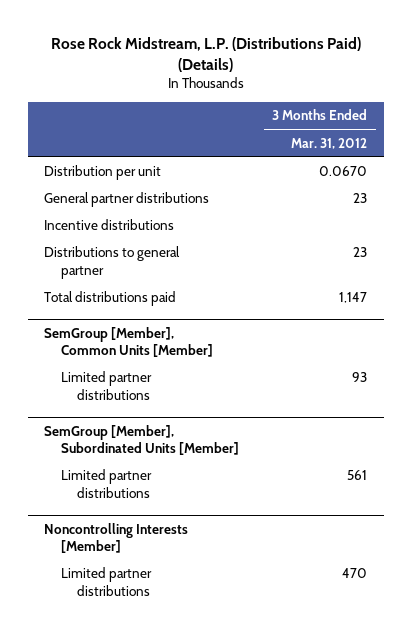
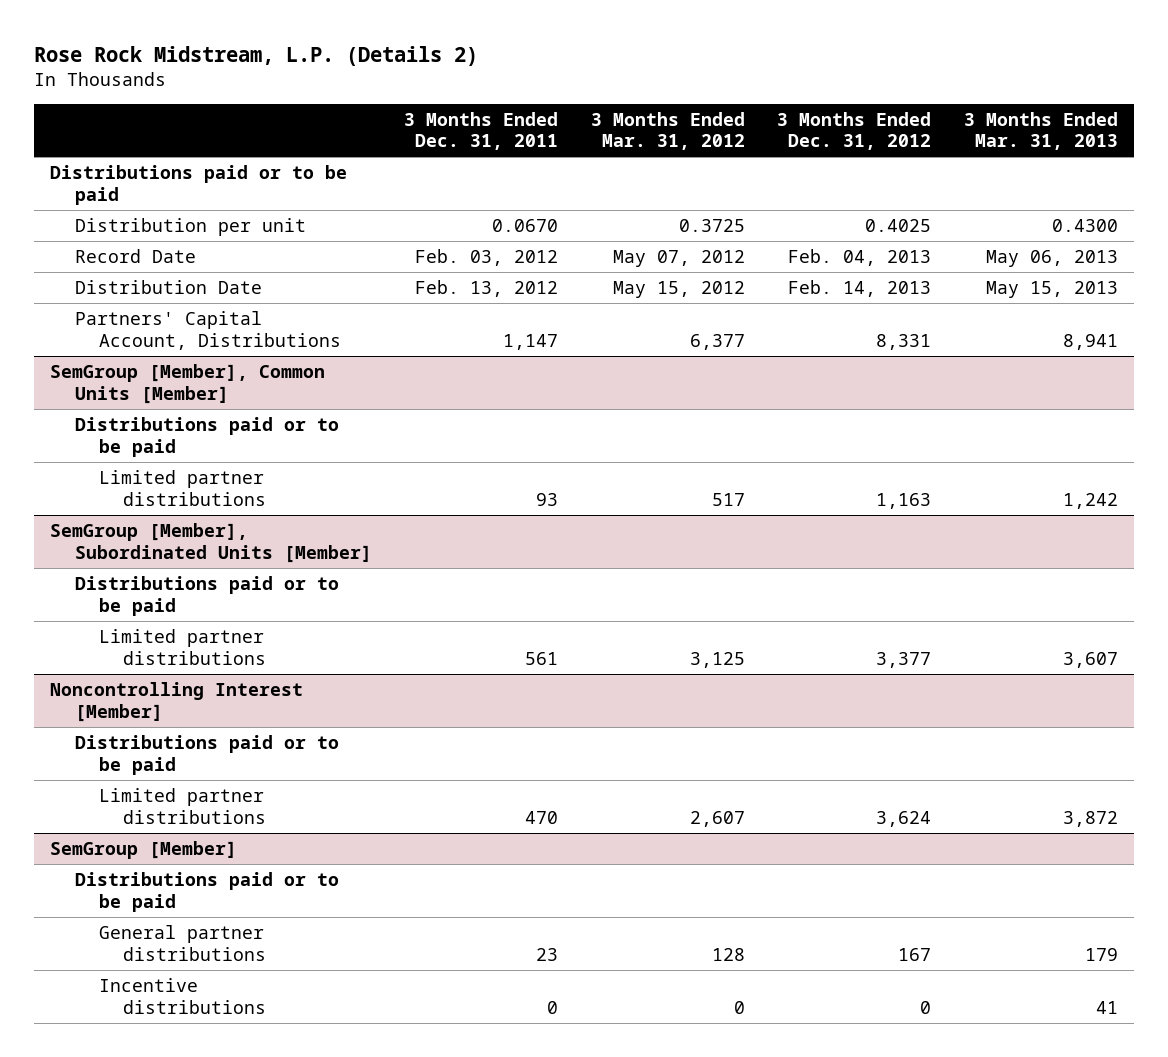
- Rose Rock Midstream, L.P. (Distributions Paid) (Details)
+ Rose Rock Midstream, L.P. (Details 2)
- | 3 Months Ended Mar. 31, 2012
+ | 3 Months Ended Dec. 31, 2011 | 3 Months Ended Mar. 31, 2012 | 3 Months Ended Dec. 31, 2012 | 3 Months Ended Mar. 31, 2013
- Distribution per unit | 0.0670
- General partner distributions | 23
- Incentive distributions
- Distributions to general partner | 23
- Total distributions paid | 1,147
+ Distributions paid or to be paid
+ Distribution per unit | 0.0670 | 0.3725 | 0.4025 | 0.4300
+ Record Date | Feb. 03, 2012 | May 07, 2012 | Feb. 04, 2013 | May 06, 2013
+ Distribution Date | Feb. 13, 2012 | May 15, 2012 | Feb. 14, 2013 | May 15, 2013
+ Partners' Capital Account, Distributions | 1,147 | 6,377 | 8,331 | 8,941
@ SemGroup [Member], Common Units [Member]
- Limited partner distributions | 93
+ Distributions paid or to be paid
+ Limited partner distributions | 93 | 517 | 1,163 | 1,242
@ SemGroup [Member], Subordinated Units [Member]
- Limited partner distributions | 561
- Noncontrolling Interests [Member]
- Limited partner distributions | 470
@ SemGroup [Member], Subordinated Units [Member]
+ Distributions paid or to be paid
+ Limited partner distributions | 561 | 3,125 | 3,377 | 3,607
+ Noncontrolling Interest [Member]
+ Distributions paid or to be paid
+ Limited partner distributions | 470 | 2,607 | 3,624 | 3,872
+ SemGroup [Member]
+ Distributions paid or to be paid
+ General partner distributions | 23 | 128 | 167 | 179
+ Incentive distributions | 0 | 0 | 0 | 41

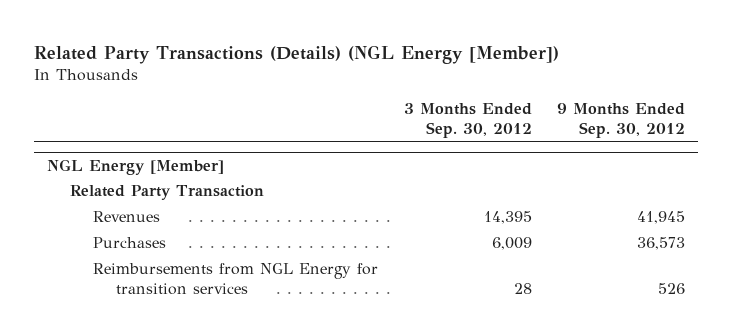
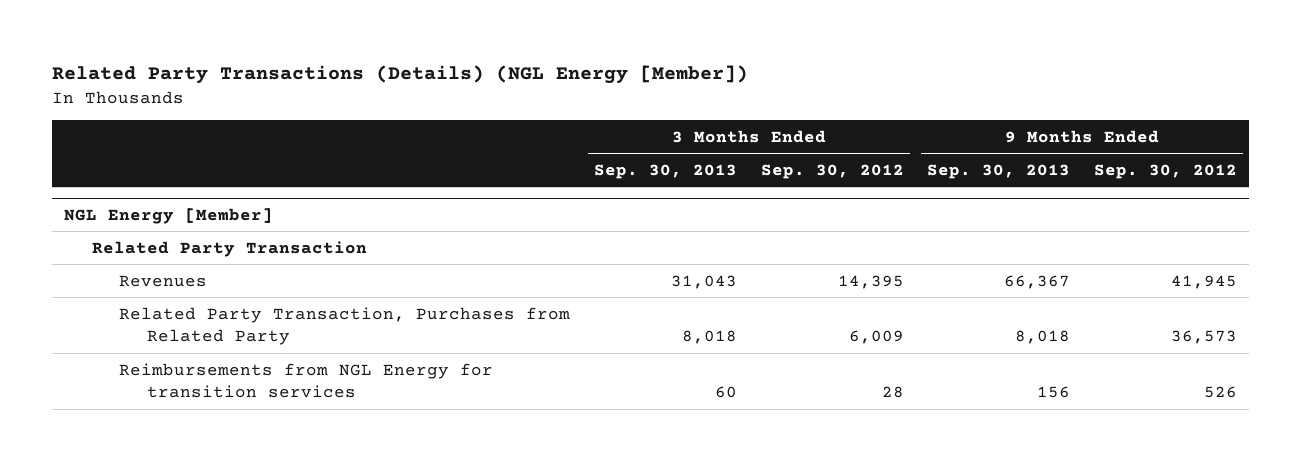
- | 3 Months Ended Sep. 30, 2012 | 9 Months Ended Sep. 30, 2012
+ | 3 Months Ended Sep. 30, 2013 | 3 Months Ended Sep. 30, 2012 | 9 Months Ended Sep. 30, 2013 | 9 Months Ended Sep. 30, 2012
@ NGL Energy [Member]
- Purchases | 6,009 | 36,573
+ Related Party Transaction, Purchases from Related Party | 8,018 | 6,009 | 8,018 | 36,573

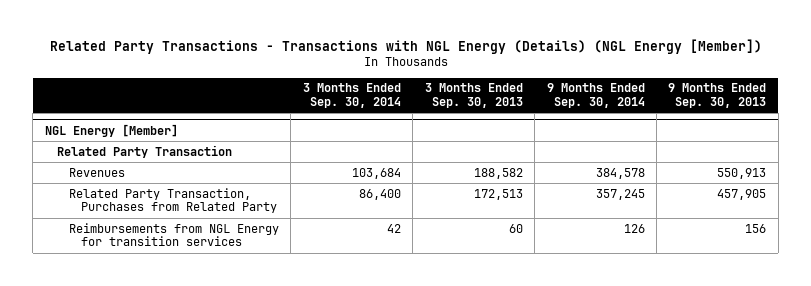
- Related Party Transactions (Details) (NGL Energy [Member])
+ Related Party Transactions - Transactions with NGL Energy (Details) (NGL Energy [Member])
- | 3 Months Ended Sep. 30, 2013 | 3 Months Ended Sep. 30, 2012 | 9 Months Ended Sep. 30, 2013 | 9 Months Ended Sep. 30, 2012
+ | 3 Months Ended Sep. 30, 2014 | 3 Months Ended Sep. 30, 2013 | 9 Months Ended Sep. 30, 2014 | 9 Months Ended Sep. 30, 2013
@ NGL Energy [Member]
- Revenues | 31,043 | 14,395 | 66,367 | 41,945
- Related Party Transaction, Purchases from Related Party | 8,018 | 6,009 | 8,018 | 36,573
+ Revenues | 103,684 | 188,582 | 384,578 | 550,913
+ Related Party Transaction, Purchases from Related Party | 86,400 | 172,513 | 357,245 | 457,905

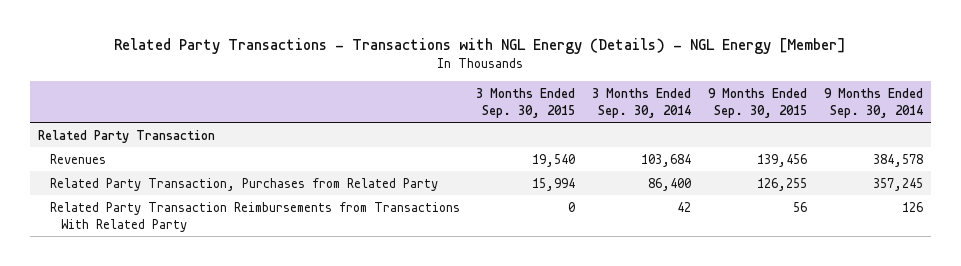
- Related Party Transactions - Transactions with NGL Energy (Details) (NGL Energy [Member])
+ Related Party Transactions - Transactions with NGL Energy (Details) - NGL Energy [Member]
- | 3 Months Ended Sep. 30, 2014 | 3 Months Ended Sep. 30, 2013 | 9 Months Ended Sep. 30, 2014 | 9 Months Ended Sep. 30, 2013
+ | 3 Months Ended Sep. 30, 2015 | 3 Months Ended Sep. 30, 2014 | 9 Months Ended Sep. 30, 2015 | 9 Months Ended Sep. 30, 2014
- NGL Energy [Member]
- Reimbursements from NGL Energy for transition services | 42 | 60 | 126 | 156
+ Related Party Transaction Reimbursements from Transactions With Related Party | 0 | 42 | 56 | 126

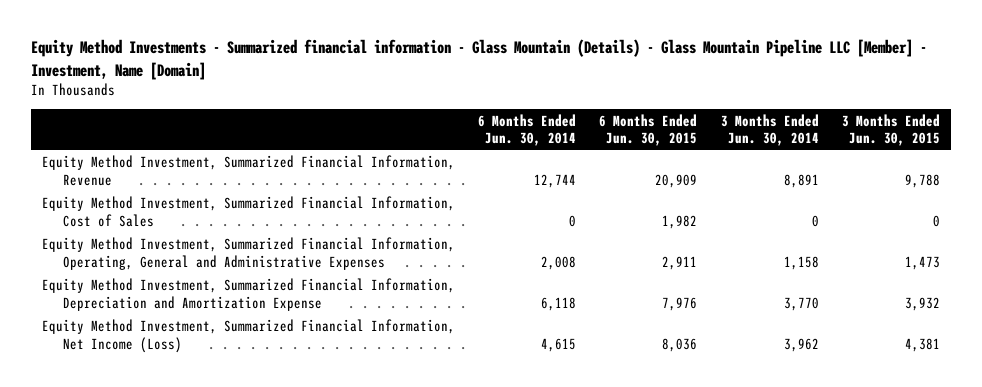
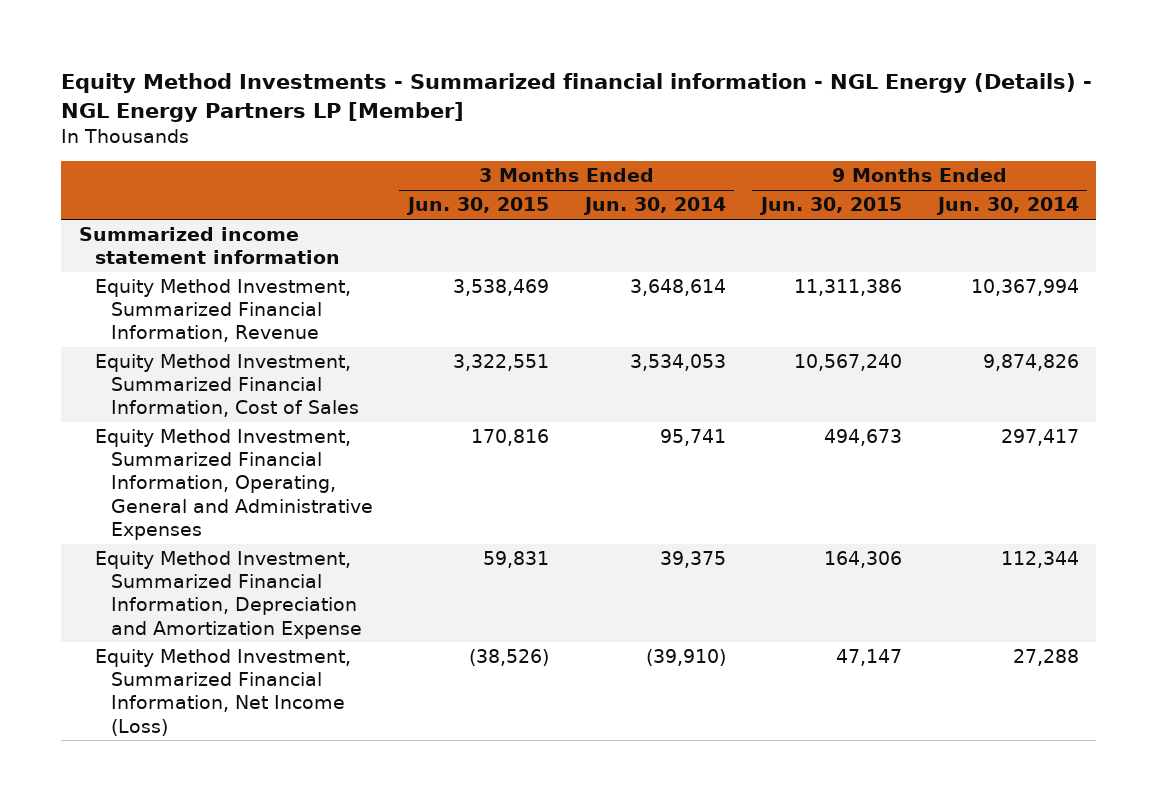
- Equity Method Investments - Summarized financial information - Glass Mountain (Details) - Glass Mountain Pipeline LLC [Member] - Investment, Name [Domain]
+ Equity Method Investments - Summarized financial information - NGL Energy (Details) - NGL Energy Partners LP [Member]
- | 6 Months Ended Jun. 30, 2014 | 6 Months Ended Jun. 30, 2015 | 3 Months Ended Jun. 30, 2014 | 3 Months Ended Jun. 30, 2015
+ | 3 Months Ended Jun. 30, 2015 | 3 Months Ended Jun. 30, 2014 | 9 Months Ended Jun. 30, 2015 | 9 Months Ended Jun. 30, 2014
- Equity Method Investment, Summarized Financial Information, Revenue | 12,744 | 20,909 | 8,891 | 9,788
- Equity Method Investment, Summarized Financial Information, Cost of Sales | 0 | 1,982 | 0 | 0
- Equity Method Investment, Summarized Financial Information, Operating, General and Administrative Expenses | 2,008 | 2,911 | 1,158 | 1,473
- Equity Method Investment, Summarized Financial Information, Depreciation and Amortization Expense | 6,118 | 7,976 | 3,770 | 3,932
- Equity Method Investment, Summarized Financial Information, Net Income (Loss) | 4,615 | 8,036 | 3,962 | 4,381
+ Summarized income statement information
+ Equity Method Investment, Summarized Financial Information, Revenue | 3,538,469 | 3,648,614 | 11,311,386 | 10,367,994
+ Equity Method Investment, Summarized Financial Information, Cost of Sales | 3,322,551 | 3,534,053 | 10,567,240 | 9,874,826
+ Equity Method Investment, Summarized Financial Information, Operating, General and Administrative Expenses | 170,816 | 95,741 | 494,673 | 297,417
+ Equity Method Investment, Summarized Financial Information, Depreciation and Amortization Expense | 59,831 | 39,375 | 164,306 | 112,344
+ Equity Method Investment, Summarized Financial Information, Net Income (Loss) | (38,526) | (39,910) | 47,147 | 27,288

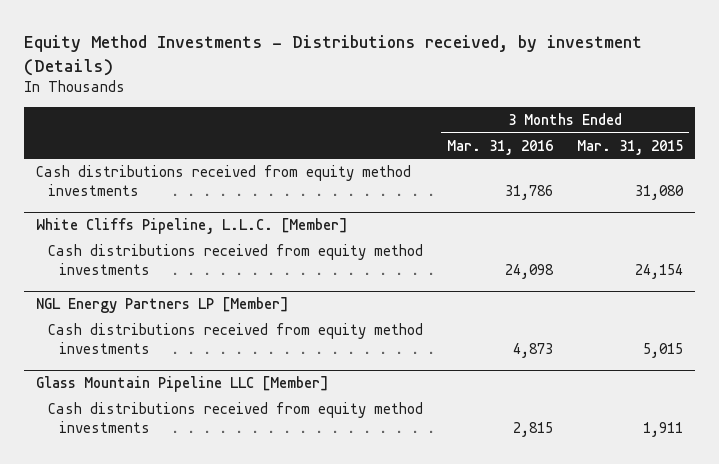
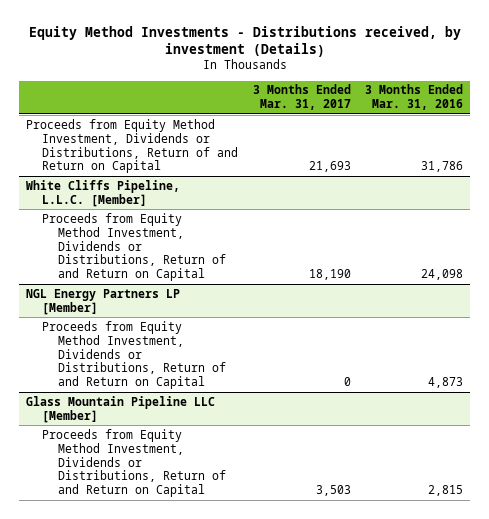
- | 3 Months Ended Mar. 31, 2016 | 3 Months Ended Mar. 31, 2015
+ | 3 Months Ended Mar. 31, 2017 | 3 Months Ended Mar. 31, 2016
- Cash distributions received from equity method investments | 31,786 | 31,080
+ Proceeds from Equity Method Investment, Dividends or Distributions, Return of and Return on Capital | 21,693 | 31,786
@ White Cliffs Pipeline, L.L.C. [Member]
- Cash distributions received from equity method investments | 24,098 | 24,154
+ Proceeds from Equity Method Investment, Dividends or Distributions, Return of and Return on Capital | 18,190 | 24,098
@ NGL Energy Partners LP [Member]
- Cash distributions received from equity method investments | 4,873 | 5,015
+ Proceeds from Equity Method Investment, Dividends or Distributions, Return of and Return on Capital | 0 | 4,873
@ Glass Mountain Pipeline LLC [Member]
- Cash distributions received from equity method investments | 2,815 | 1,911
+ Proceeds from Equity Method Investment, Dividends or Distributions, Return of and Return on Capital | 3,503 | 2,815

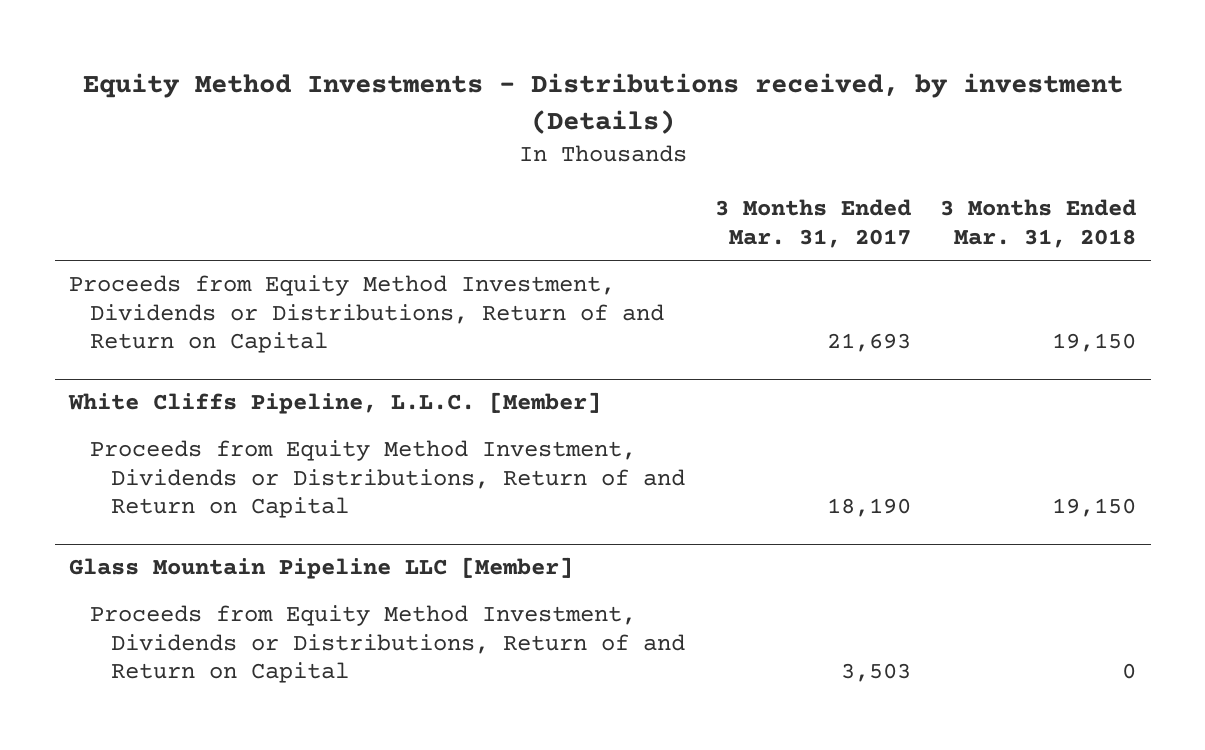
- | 3 Months Ended Mar. 31, 2017 | 3 Months Ended Mar. 31, 2016
+ | 3 Months Ended Mar. 31, 2017 | 3 Months Ended Mar. 31, 2018
- NGL Energy Partners LP [Member]
- Proceeds from Equity Method Investment, Dividends or Distributions, Return of and Return on Capital | 0 | 4,873

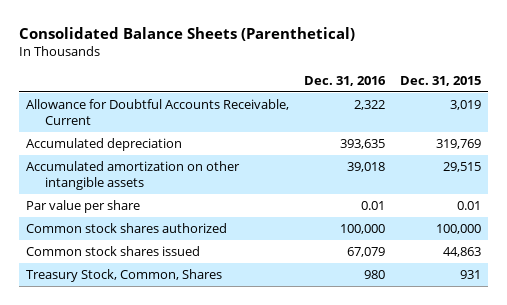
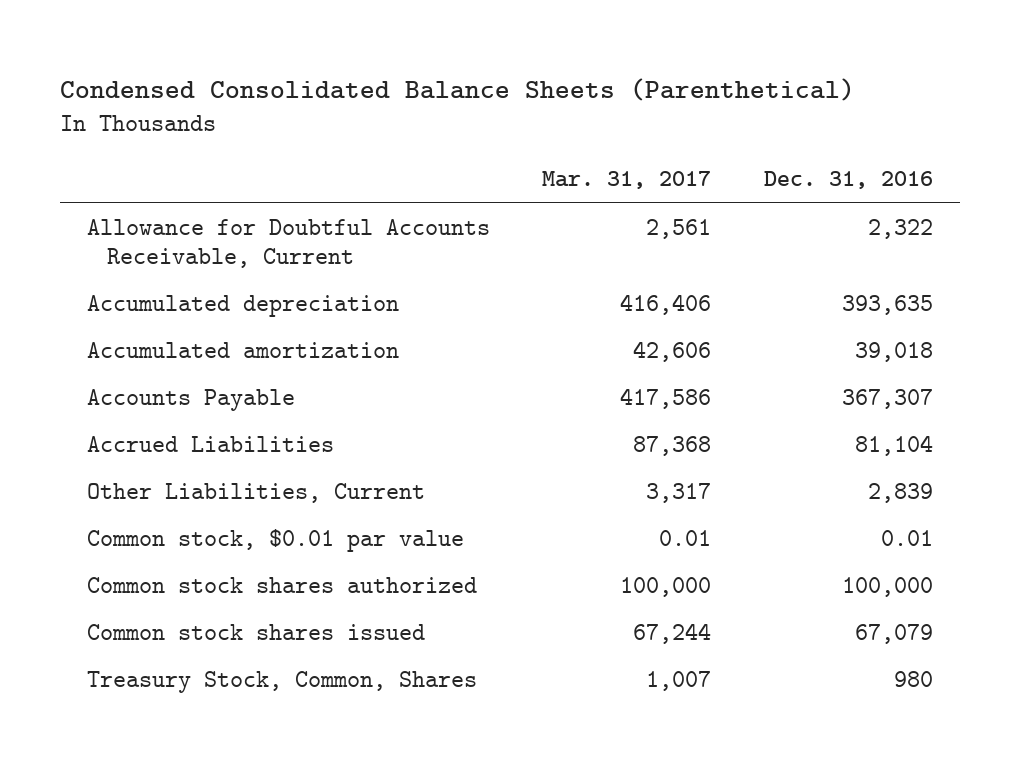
- Consolidated Balance Sheets (Parenthetical)
+ Condensed Consolidated Balance Sheets (Parenthetical)
- | Dec. 31, 2016 | Dec. 31, 2015
+ | Mar. 31, 2017 | Dec. 31, 2016
- Accumulated amortization on other intangible assets | 39,018 | 29,515
- Par value per share | 0.01 | 0.01
+ Accumulated amortization | 42,606 | 39,018
+ Accounts Payable | 417,586 | 367,307
+ Accrued Liabilities | 87,368 | 81,104
+ Other Liabilities, Current | 3,317 | 2,839
+ Common stock, $0.01 par value | 0.01 | 0.01

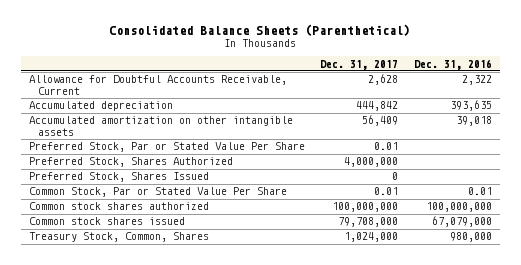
- Condensed Consolidated Balance Sheets (Parenthetical)
+ Consolidated Balance Sheets (Parenthetical)
- | Mar. 31, 2017 | Dec. 31, 2016
+ | Dec. 31, 2017 | Dec. 31, 2016
- Accumulated amortization | 42,606 | 39,018
- Accounts Payable | 417,586 | 367,307
- Accrued Liabilities | 87,368 | 81,104
- Other Liabilities, Current | 3,317 | 2,839
- Common stock, $0.01 par value | 0.01 | 0.01
- Common stock shares authorized | 100,000 | 100,000
- Common stock shares issued | 67,244 | 67,079
- Treasury Stock, Common, Shares | 1,007 | 980
+ Accumulated amortization on other intangible assets | 56,409 | 39,018
+ Preferred Stock, Par or Stated Value Per Share | 0.01 |
+ Preferred Stock, Shares Authorized | 4,000,000 |
+ Preferred Stock, Shares Issued | 0 |
+ Common Stock, Par or Stated Value Per Share | 0.01 | 0.01
+ Common stock shares authorized | 100,000,000 | 100,000,000
+ Common stock shares issued | 79,708,000 | 67,079,000
+ Treasury Stock, Common, Shares | 1,024,000 | 980,000

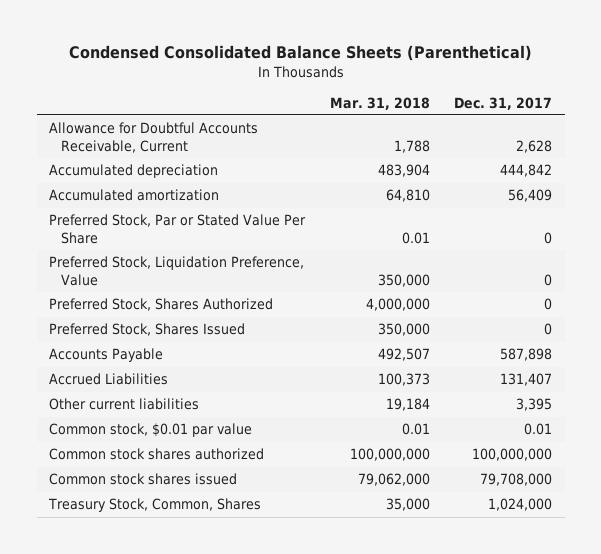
- Consolidated Balance Sheets (Parenthetical)
+ Condensed Consolidated Balance Sheets (Parenthetical)
- | Dec. 31, 2017 | Dec. 31, 2016
+ | Mar. 31, 2018 | Dec. 31, 2017
- Accumulated amortization on other intangible assets | 56,409 | 39,018
- Preferred Stock, Par or Stated Value Per Share | 0.01 |
- Preferred Stock, Shares Authorized | 4,000,000 |
+ Accumulated amortization | 64,810 | 56,409
+ Preferred Stock, Par or Stated Value Per Share | 0.01 | 0
+ Preferred Stock, Liquidation Preference, Value | 350,000 | 0
+ Preferred Stock, Shares Authorized | 4,000,000 | 0
- Common Stock, Par or Stated Value Per Share | 0.01 | 0.01
+ Accounts Payable | 492,507 | 587,898
+ Accrued Liabilities | 100,373 | 131,407
+ Other current liabilities | 19,184 | 3,395
+ Common stock, $0.01 par value | 0.01 | 0.01

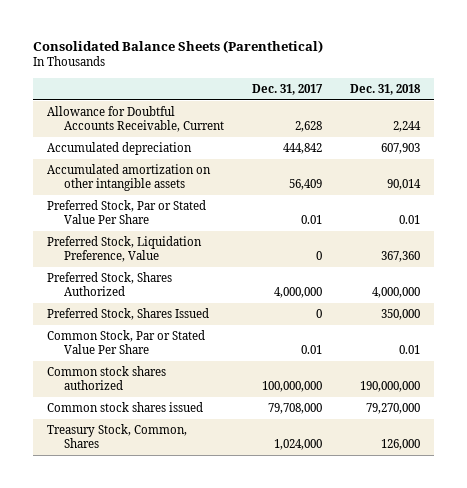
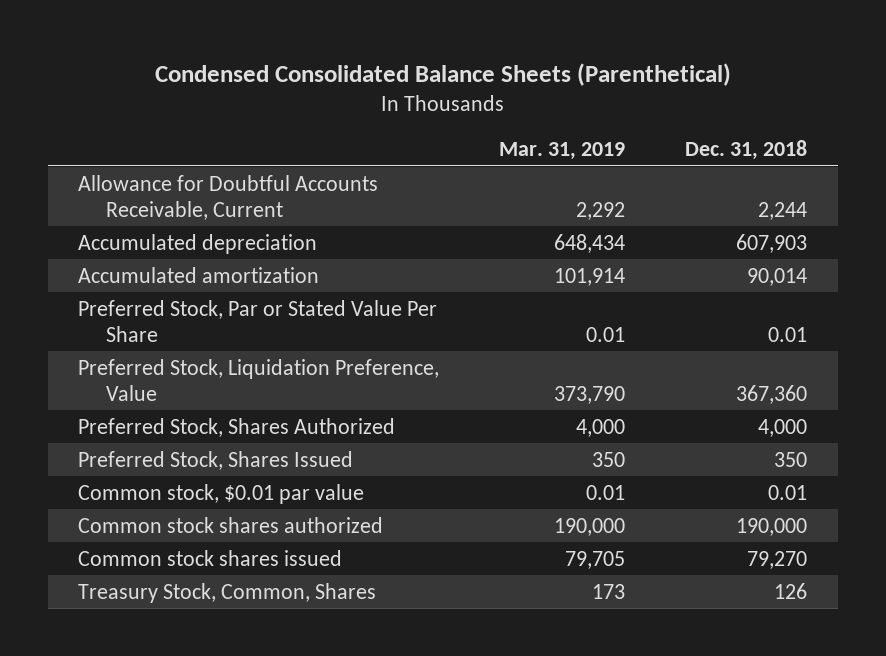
- Consolidated Balance Sheets (Parenthetical)
+ Condensed Consolidated Balance Sheets (Parenthetical)
- | Dec. 31, 2017 | Dec. 31, 2018
+ | Mar. 31, 2019 | Dec. 31, 2018
- Accumulated amortization on other intangible assets | 56,409 | 90,014
+ Accumulated amortization | 101,914 | 90,014
- Preferred Stock, Shares Authorized | 4,000,000 | 4,000,000
- Preferred Stock, Shares Issued | 0 | 350,000
- Common Stock, Par or Stated Value Per Share | 0.01 | 0.01
- Common stock shares authorized | 100,000,000 | 190,000,000
- Common stock shares issued | 79,708,000 | 79,270,000
- Treasury Stock, Common, Shares | 1,024,000 | 126,000
+ Preferred Stock, Shares Authorized | 4,000 | 4,000
+ Preferred Stock, Shares Issued | 350 | 350
+ Common stock, $0.01 par value | 0.01 | 0.01
+ Common stock shares authorized | 190,000 | 190,000
+ Common stock shares issued | 79,705 | 79,270
+ Treasury Stock, Common, Shares | 173 | 126

